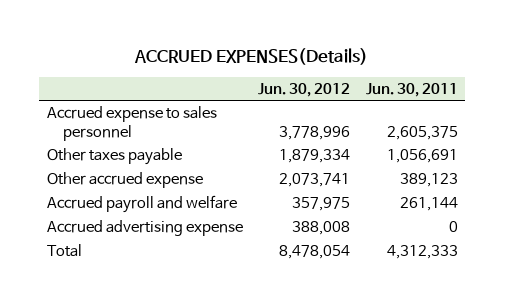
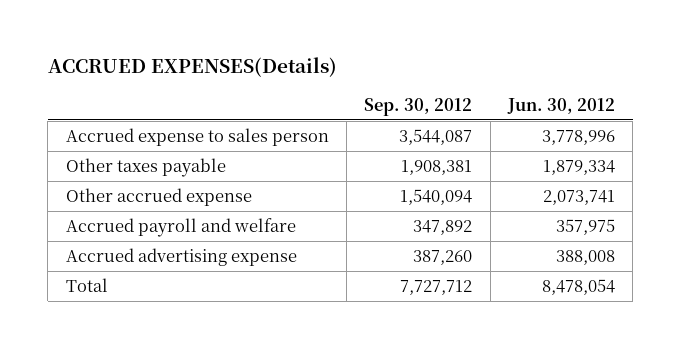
- | Jun. 30, 2012 | Jun. 30, 2011
+ | Sep. 30, 2012 | Jun. 30, 2012
- Accrued expense to sales personnel | 3,778,996 | 2,605,375
+ Accrued expense to sales person | 3,544,087 | 3,778,996

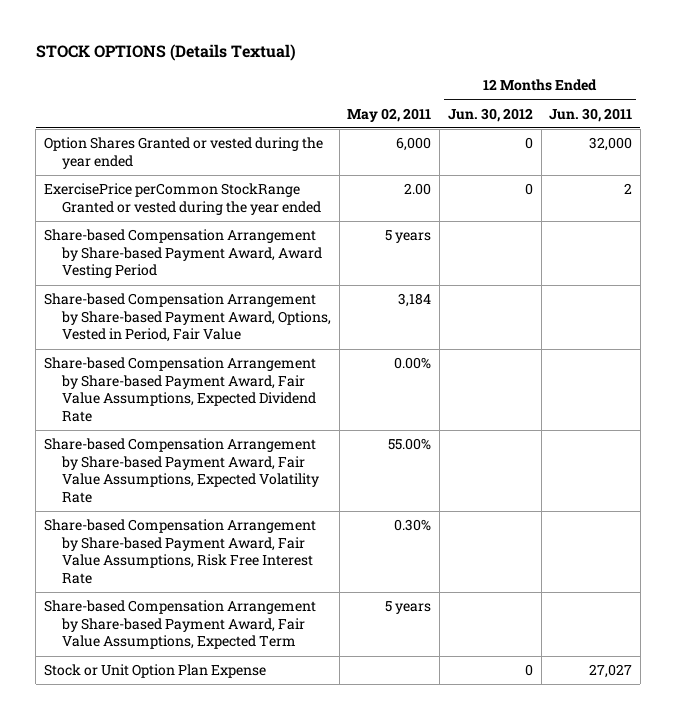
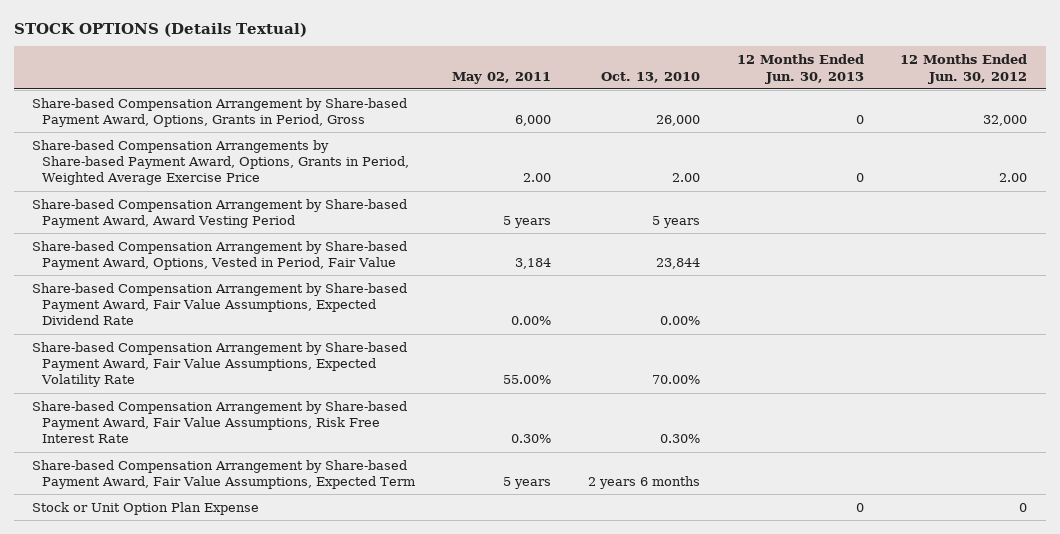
- | May 02, 2011 | 12 Months Ended Jun. 30, 2012 | 12 Months Ended Jun. 30, 2011
+ | May 02, 2011 | Oct. 13, 2010 | 12 Months Ended Jun. 30, 2013 | 12 Months Ended Jun. 30, 2012
- Option Shares Granted or vested during the year ended | 6,000 | 0 | 32,000
- ExercisePrice perCommon StockRange Granted or vested during the year ended | 2.00 | 0 | 2
+ Share-based Compensation Arrangement by Share-based Payment Award, Options, Grants in Period, Gross | 6,000 | 26,000 | 0 | 32,000
+ Share-based Compensation Arrangements by Share-based Payment Award, Options, Grants in Period, Weighted Average Exercise Price | 2.00 | 2.00 | 0 | 2.00

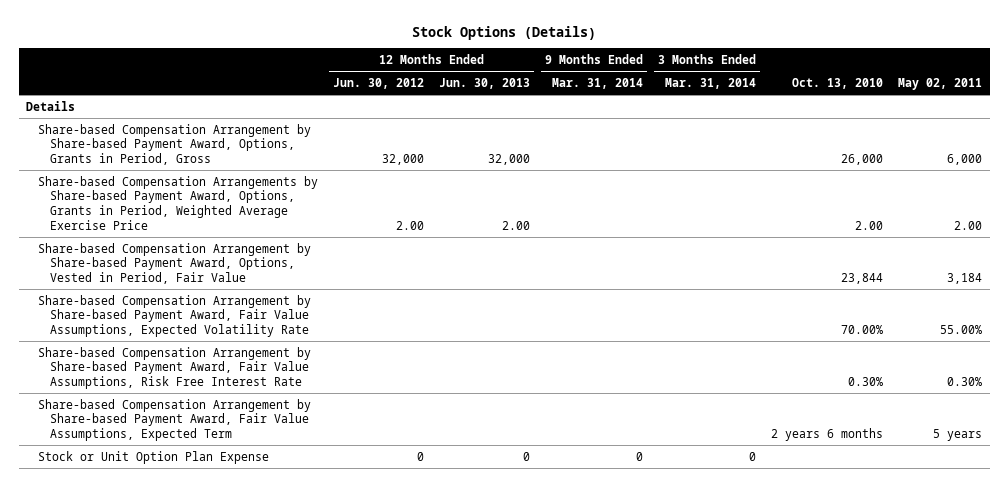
- STOCK OPTIONS (Details Textual)
+ Stock Options (Details)
- | May 02, 2011 | Oct. 13, 2010 | 12 Months Ended Jun. 30, 2013 | 12 Months Ended Jun. 30, 2012
+ | 12 Months Ended Jun. 30, 2012 | 12 Months Ended Jun. 30, 2013 | 9 Months Ended Mar. 31, 2014 | 3 Months Ended Mar. 31, 2014 | Oct. 13, 2010 | May 02, 2011
- Share-based Compensation Arrangement by Share-based Payment Award, Options, Grants in Period, Gross | 6,000 | 26,000 | 0 | 32,000
- Share-based Compensation Arrangements by Share-based Payment Award, Options, Grants in Period, Weighted Average Exercise Price | 2.00 | 2.00 | 0 | 2.00
- Share-based Compensation Arrangement by Share-based Payment Award, Award Vesting Period | 5 years | 5 years | |
+ Details
+ Share-based Compensation Arrangement by Share-based Payment Award, Options, Grants in Period, Gross | 32,000 | 32,000 | | | 26,000 | 6,000
+ Share-based Compensation Arrangements by Share-based Payment Award, Options, Grants in Period, Weighted Average Exercise Price | 2.00 | 2.00 | | | 2.00 | 2.00
- Share-based Compensation Arrangement by Share-based Payment Award, Fair Value Assumptions, Expected Dividend Rate | 0.00% | 0.00% | |

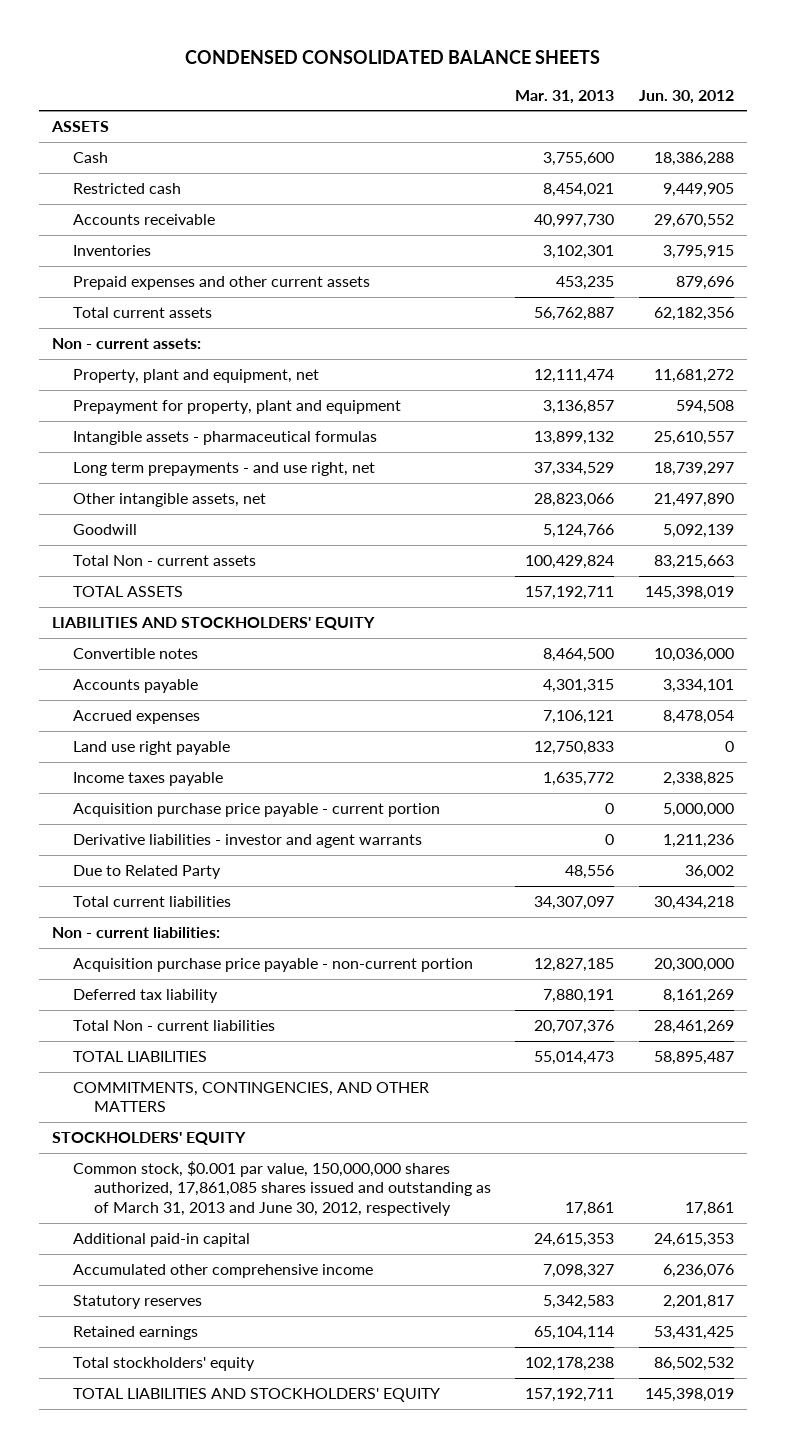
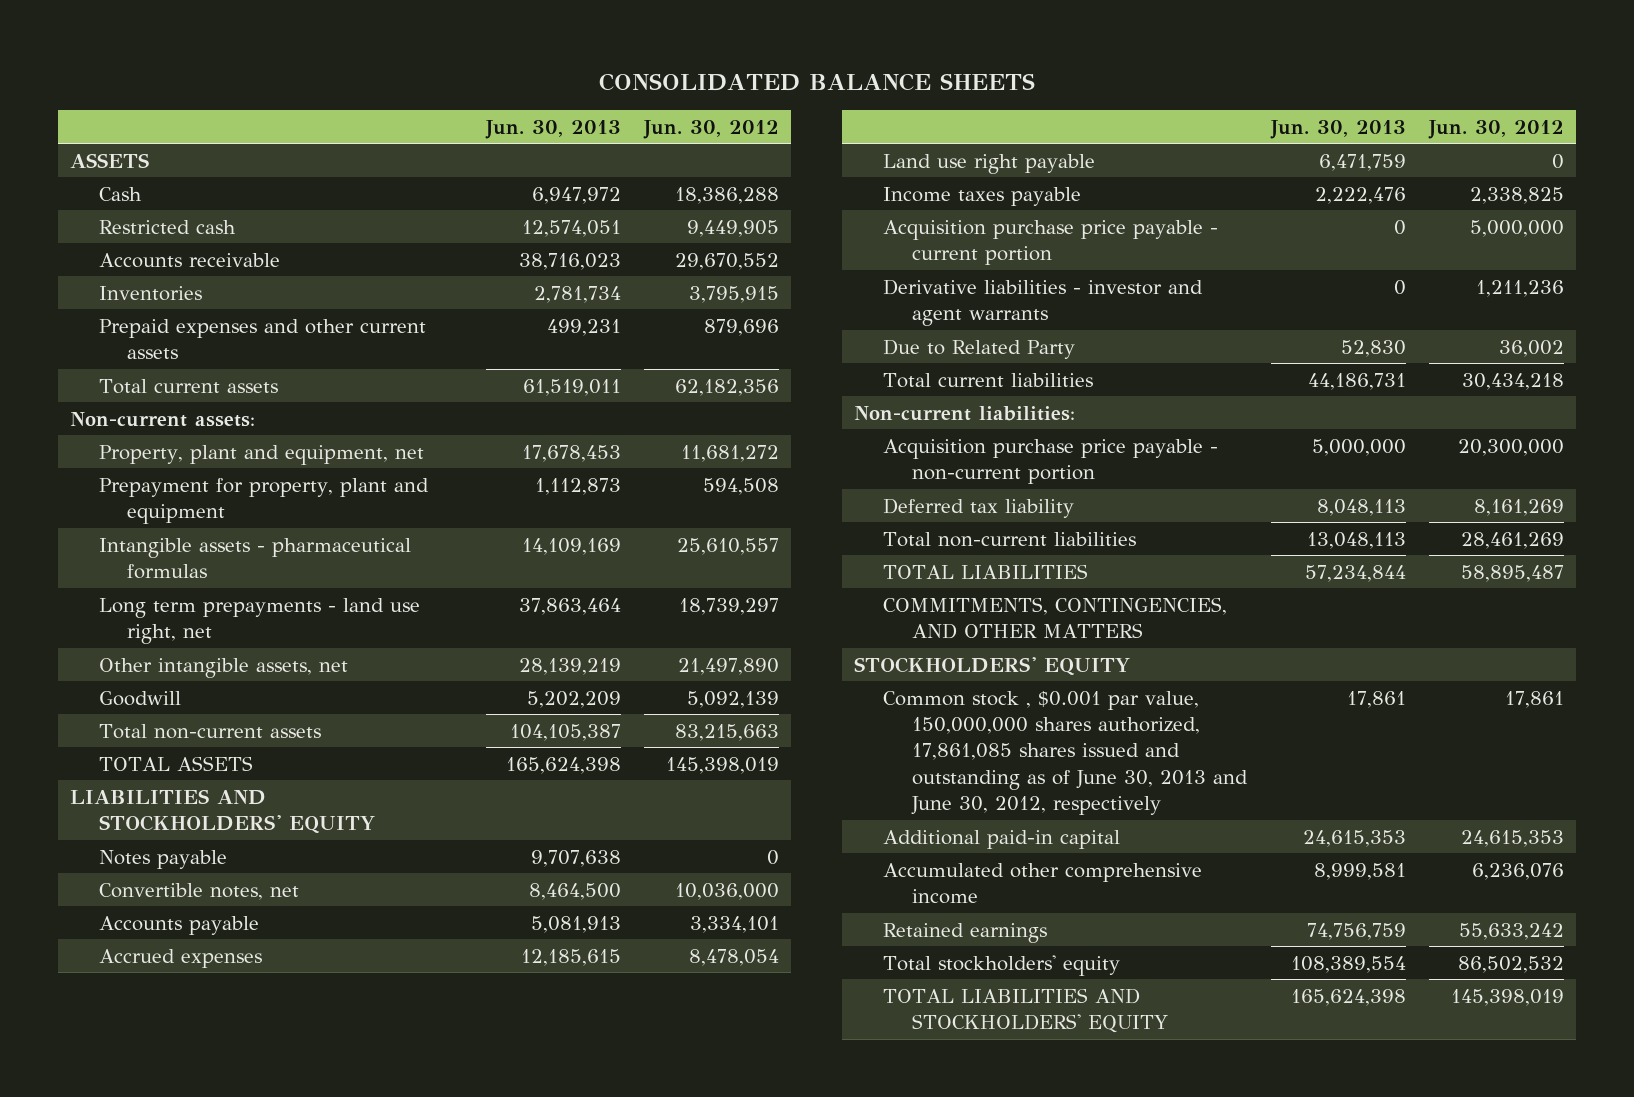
- CONDENSED CONSOLIDATED BALANCE SHEETS
+ CONSOLIDATED BALANCE SHEETS
- | Mar. 31, 2013 | Jun. 30, 2012
+ | Jun. 30, 2013 | Jun. 30, 2012
- Non - current assets:
+ Non-current assets:
- Long term prepayments - and use right, net | 37,334,529 | 18,739,297
+ Long term prepayments - land use right, net | 37,863,464 | 18,739,297
- Total Non - current assets | 100,429,824 | 83,215,663
+ Total non-current assets | 104,105,387 | 83,215,663
- Convertible notes | 8,464,500 | 10,036,000
+ Notes payable | 9,707,638 | 0
+ Convertible notes, net | 8,464,500 | 10,036,000
- Non - current liabilities:
+ Non-current liabilities:
- Total Non - current liabilities | 20,707,376 | 28,461,269
+ Total non-current liabilities | 13,048,113 | 28,461,269
- Common stock, $0.001 par value, 150,000,000 shares authorized, 17,861,085 shares issued and outstanding as of March 31, 2013 and June 30, 2012, respectively | 17,861 | 17,861
+ Common stock , $0.001 par value, 150,000,000 shares authorized, 17,861,085 shares issued and outstanding as of June 30, 2013 and June 30, 2012, respectively | 17,861 | 17,861
- Statutory reserves | 5,342,583 | 2,201,817
- Retained earnings | 65,104,114 | 53,431,425
+ Retained earnings | 74,756,759 | 55,633,242

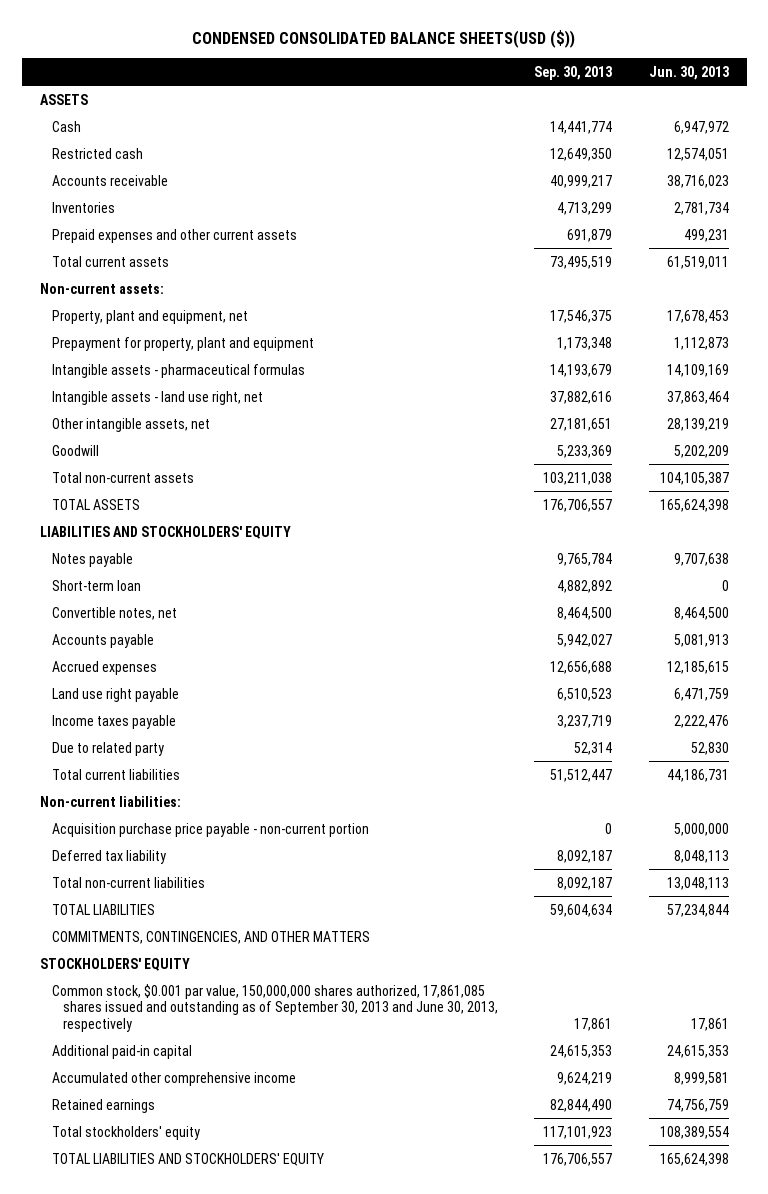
- CONSOLIDATED BALANCE SHEETS
+ CONDENSED CONSOLIDATED BALANCE SHEETS(USD ($))
- | Jun. 30, 2013 | Jun. 30, 2012
+ | Sep. 30, 2013 | Jun. 30, 2013
- Long term prepayments - land use right, net | 37,863,464 | 18,739,297
+ Intangible assets - land use right, net | 37,882,616 | 37,863,464
+ Short-term loan | 4,882,892 | 0
- Acquisition purchase price payable - current portion | 0 | 5,000,000
- Derivative liabilities - investor and agent warrants | 0 | 1,211,236
- Due to Related Party | 52,830 | 36,002
+ Due to related party | 52,314 | 52,830
- Common stock , $0.001 par value, 150,000,000 shares authorized, 17,861,085 shares issued and outstanding as of June 30, 2013 and June 30, 2012, respectively | 17,861 | 17,861
+ Common stock, $0.001 par value, 150,000,000 shares authorized, 17,861,085 shares issued and outstanding as of September 30, 2013 and June 30, 2013, respectively | 17,861 | 17,861

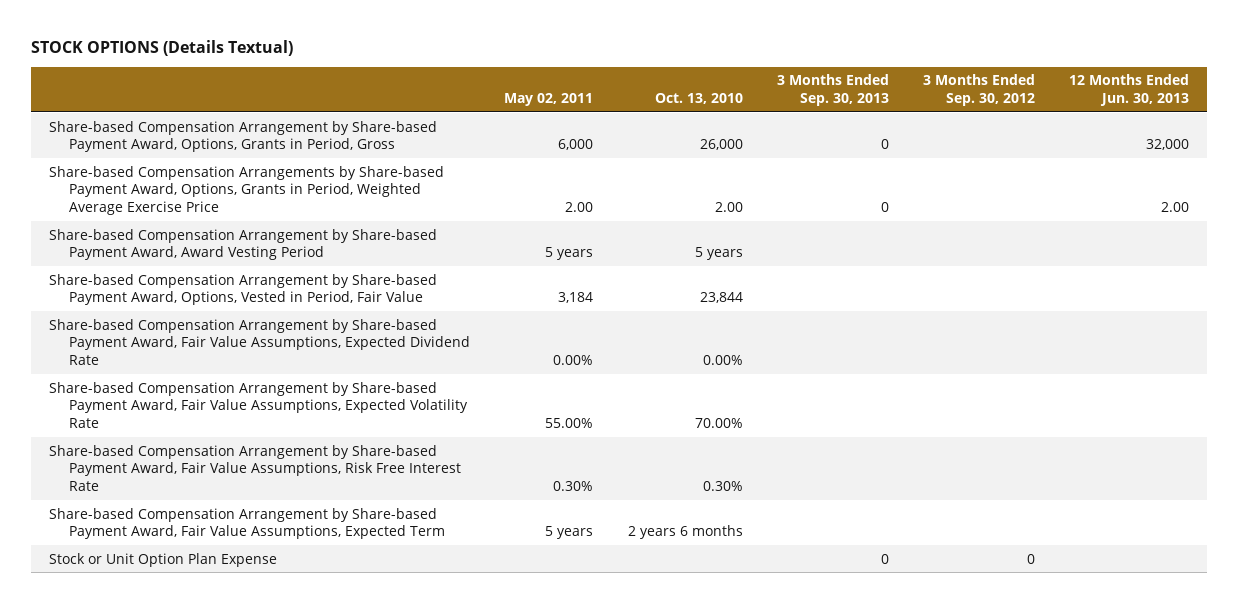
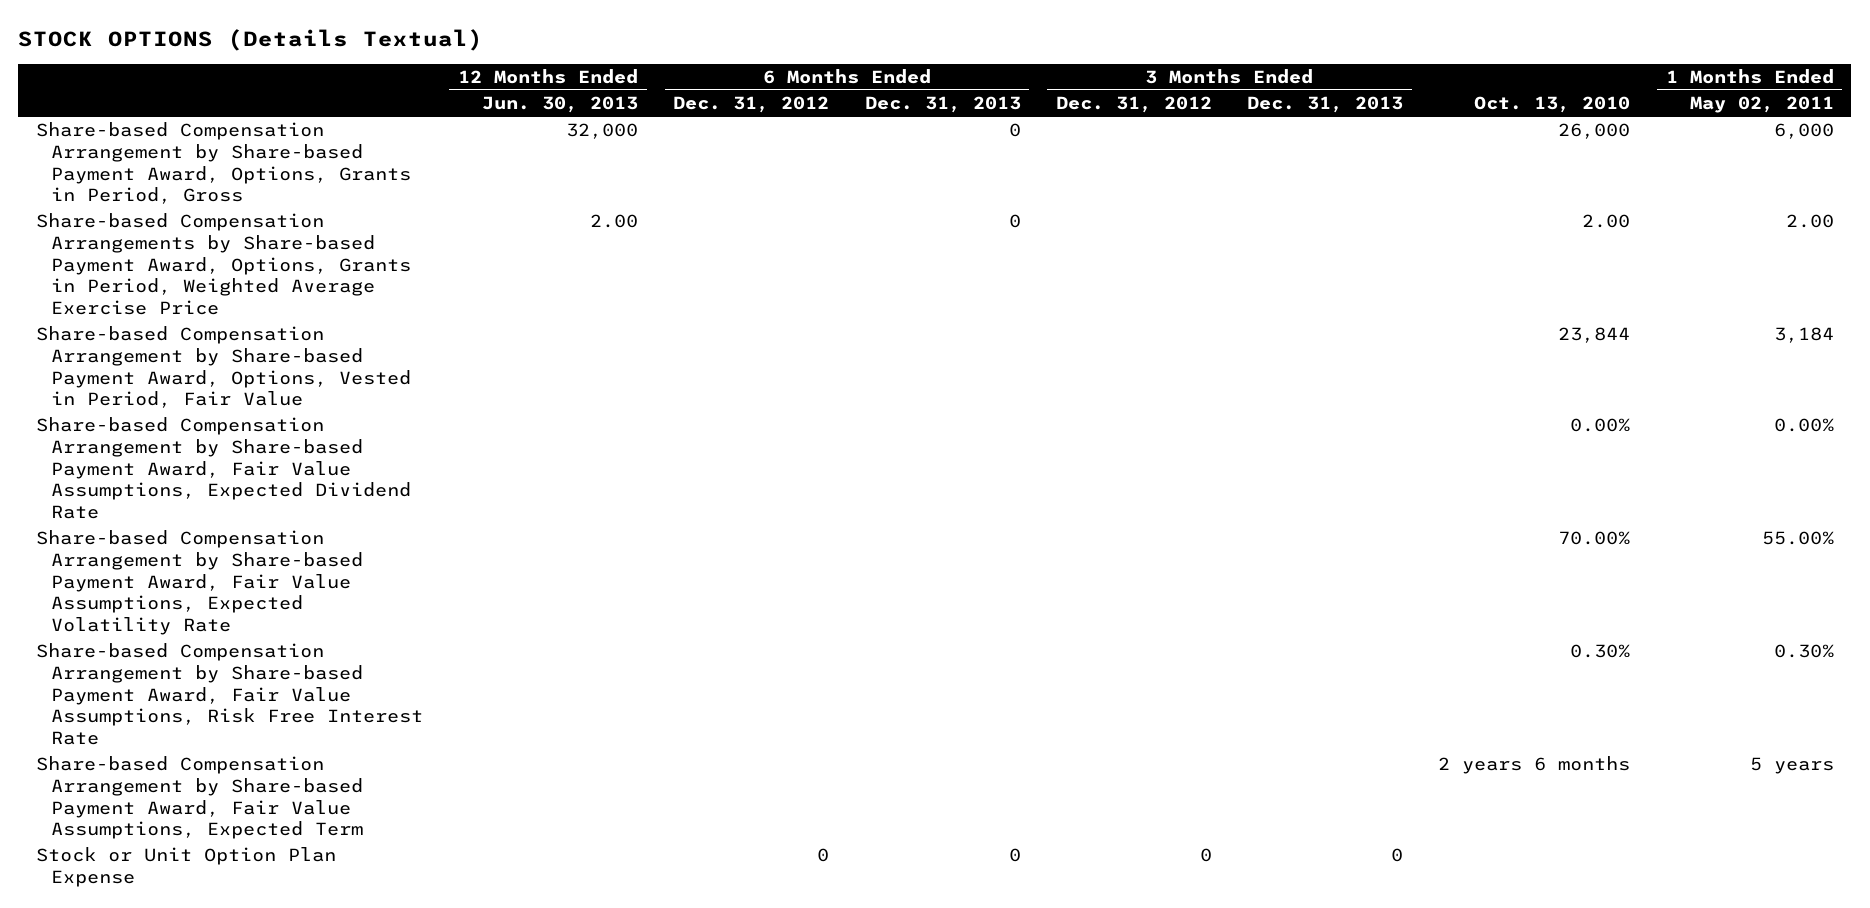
- | May 02, 2011 | Oct. 13, 2010 | 3 Months Ended Sep. 30, 2013 | 3 Months Ended Sep. 30, 2012 | 12 Months Ended Jun. 30, 2013
+ | 12 Months Ended Jun. 30, 2013 | 6 Months Ended Dec. 31, 2012 | 6 Months Ended Dec. 31, 2013 | 3 Months Ended Dec. 31, 2012 | 3 Months Ended Dec. 31, 2013 | Oct. 13, 2010 | 1 Months Ended May 02, 2011
- Share-based Compensation Arrangement by Share-based Payment Award, Award Vesting Period | 5 years | 5 years | | |

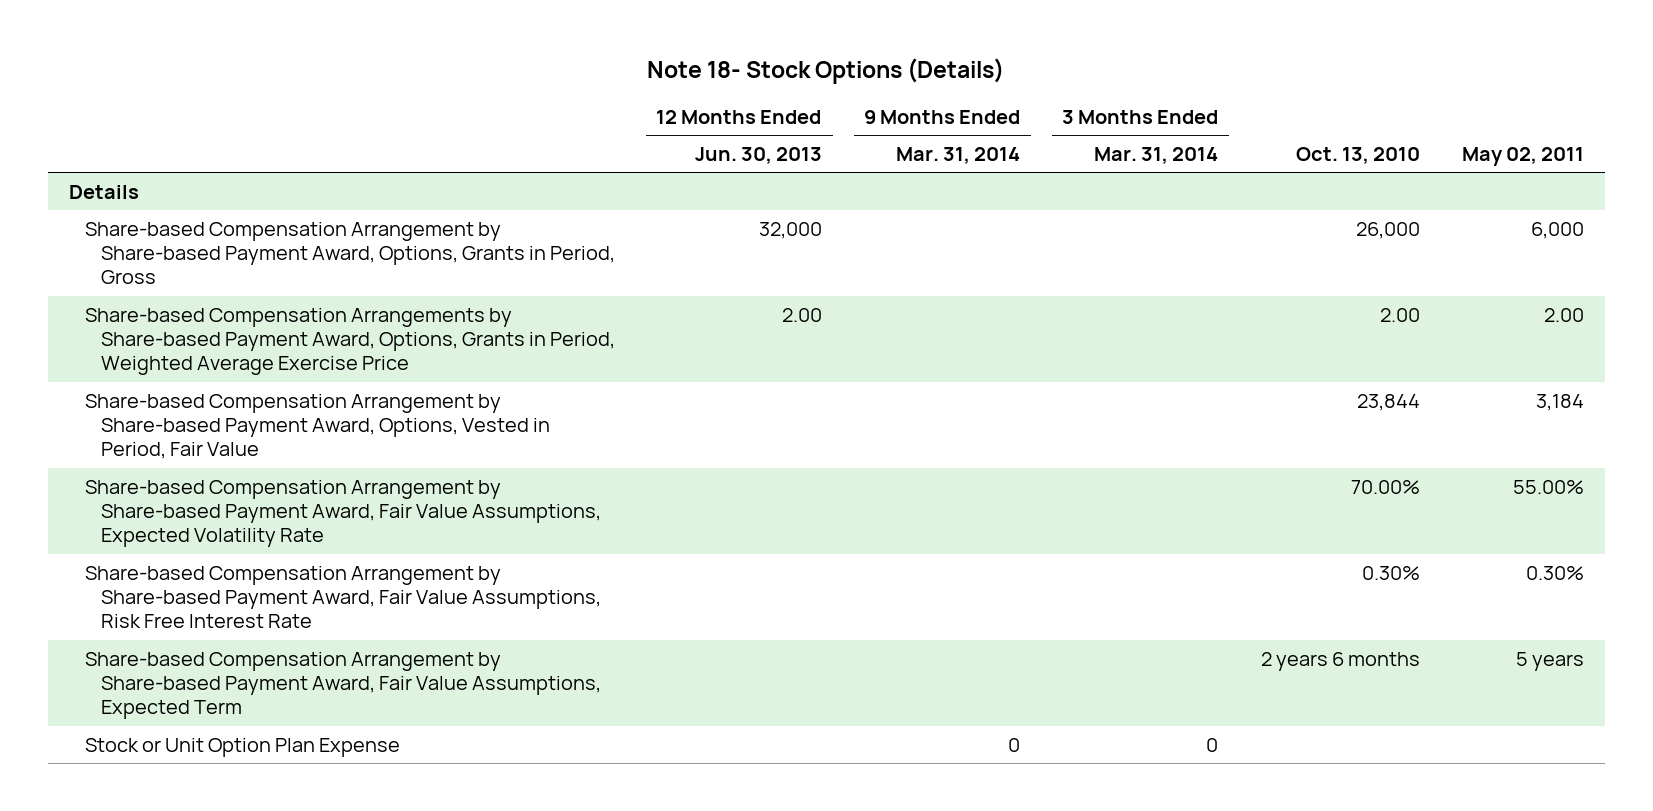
- STOCK OPTIONS (Details Textual)
+ Note 18- Stock Options (Details)
- | 12 Months Ended Jun. 30, 2013 | 6 Months Ended Dec. 31, 2012 | 6 Months Ended Dec. 31, 2013 | 3 Months Ended Dec. 31, 2012 | 3 Months Ended Dec. 31, 2013 | Oct. 13, 2010 | 1 Months Ended May 02, 2011
+ | 12 Months Ended Jun. 30, 2013 | 9 Months Ended Mar. 31, 2014 | 3 Months Ended Mar. 31, 2014 | Oct. 13, 2010 | May 02, 2011
+ Details
- Share-based Compensation Arrangement by Share-based Payment Award, Fair Value Assumptions, Expected Dividend Rate | | | | | | 0.00% | 0.00%

